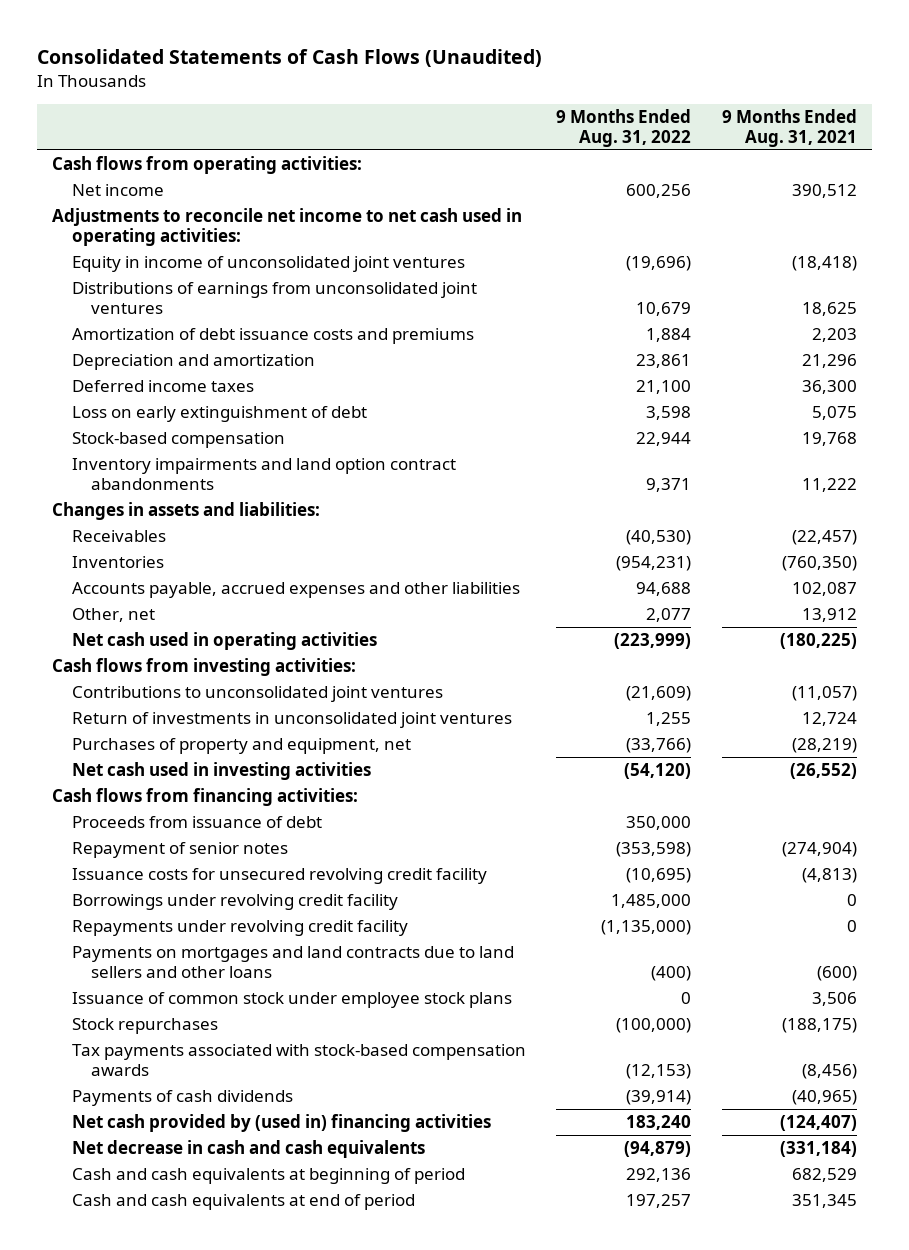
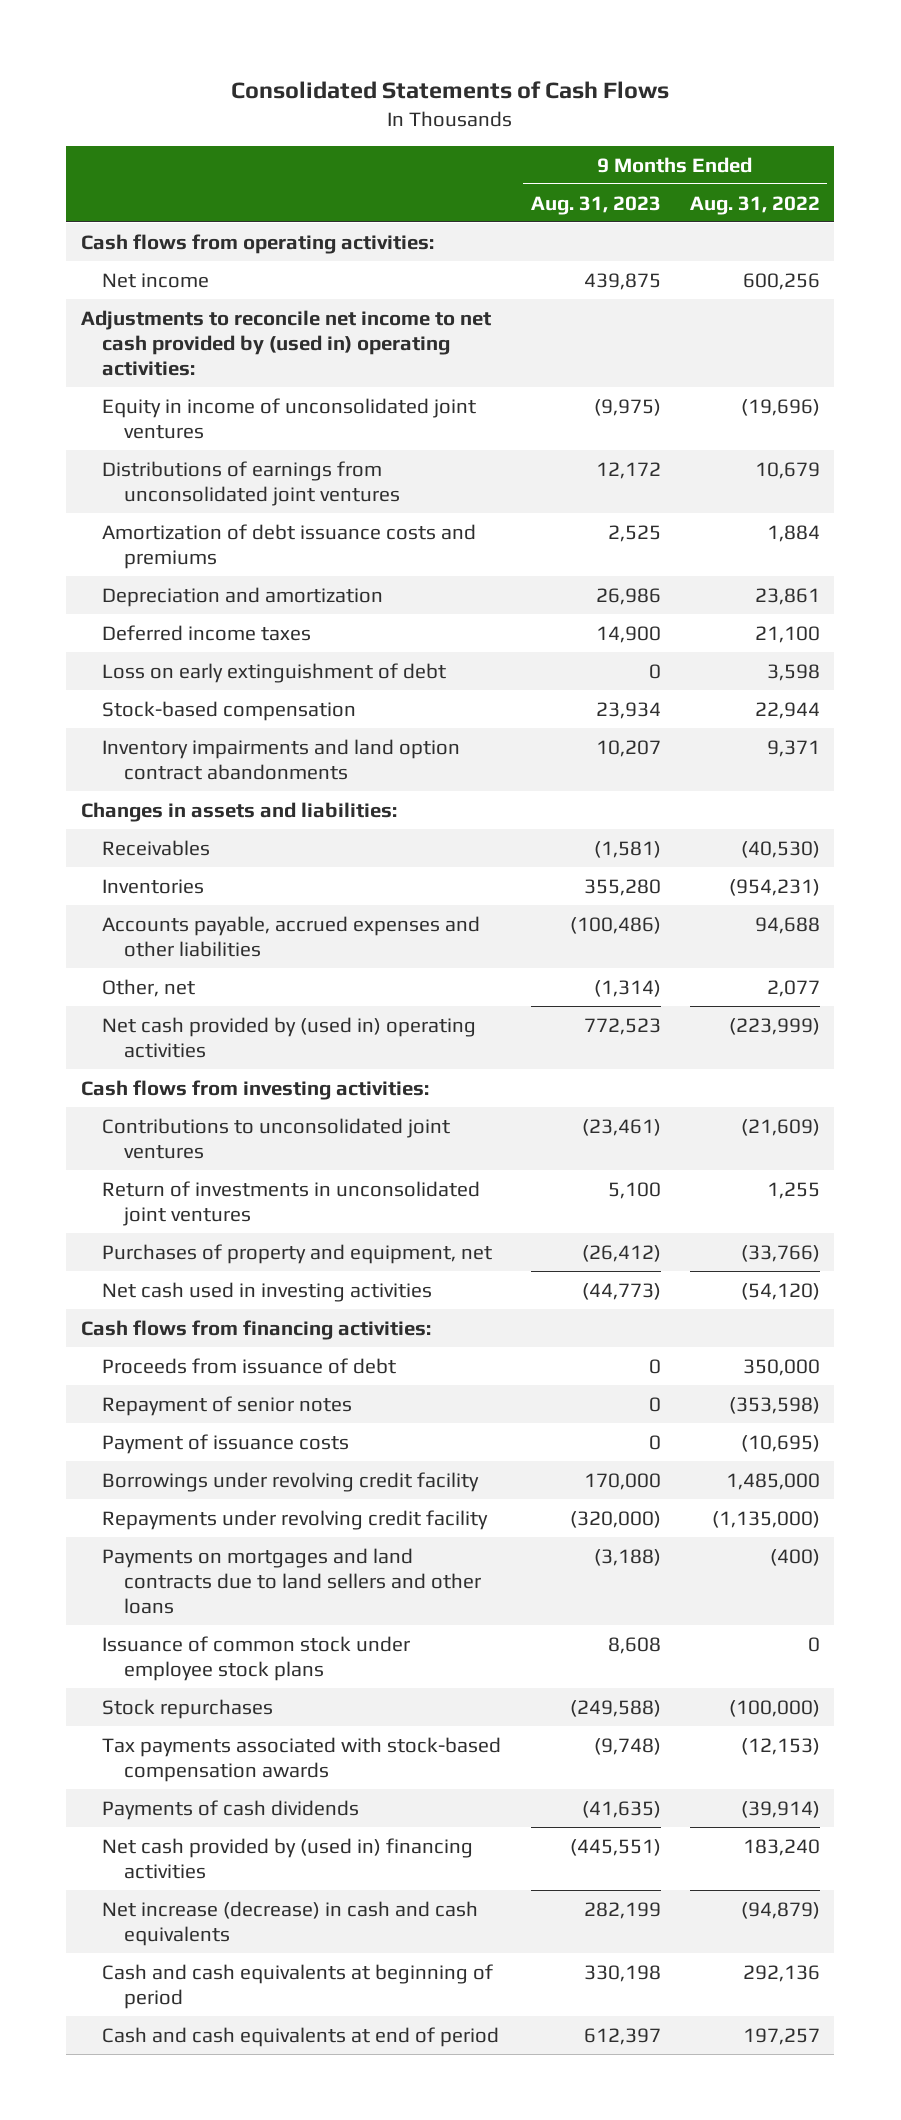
- Consolidated Statements of Cash Flows (Unaudited)
+ Consolidated Statements of Cash Flows
- | 9 Months Ended Aug. 31, 2022 | 9 Months Ended Aug. 31, 2021
+ | 9 Months Ended Aug. 31, 2023 | 9 Months Ended Aug. 31, 2022
- Adjustments to reconcile net income to net cash used in operating activities:
+ Adjustments to reconcile net income to net cash provided by (used in) operating activities:
- Net cash used in operating activities | (223,999) | (180,225)
+ Net cash provided by (used in) operating activities | 772,523 | (223,999)
- Issuance costs for unsecured revolving credit facility | (10,695) | (4,813)
+ Payment of issuance costs | 0 | (10,695)
- Net decrease in cash and cash equivalents | (94,879) | (331,184)
+ Net increase (decrease) in cash and cash equivalents | 282,199 | (94,879)

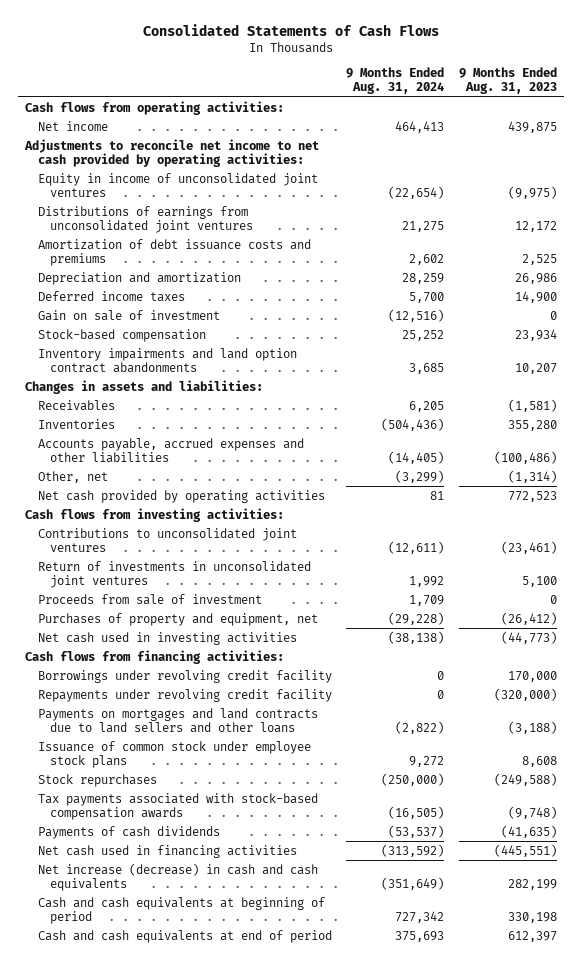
- | 9 Months Ended Aug. 31, 2023 | 9 Months Ended Aug. 31, 2022
+ | 9 Months Ended Aug. 31, 2024 | 9 Months Ended Aug. 31, 2023
- Adjustments to reconcile net income to net cash provided by (used in) operating activities:
+ Adjustments to reconcile net income to net cash provided by operating activities:
- Loss on early extinguishment of debt | 0 | 3,598
+ Gain on sale of investment | (12,516) | 0
- Net cash provided by (used in) operating activities | 772,523 | (223,999)
+ Net cash provided by operating activities | 81 | 772,523
+ Proceeds from sale of investment | 1,709 | 0
- Proceeds from issuance of debt | 0 | 350,000
- Repayment of senior notes | 0 | (353,598)
- Payment of issuance costs | 0 | (10,695)
- Net cash provided by (used in) financing activities | (445,551) | 183,240
+ Net cash used in financing activities | (313,592) | (445,551)

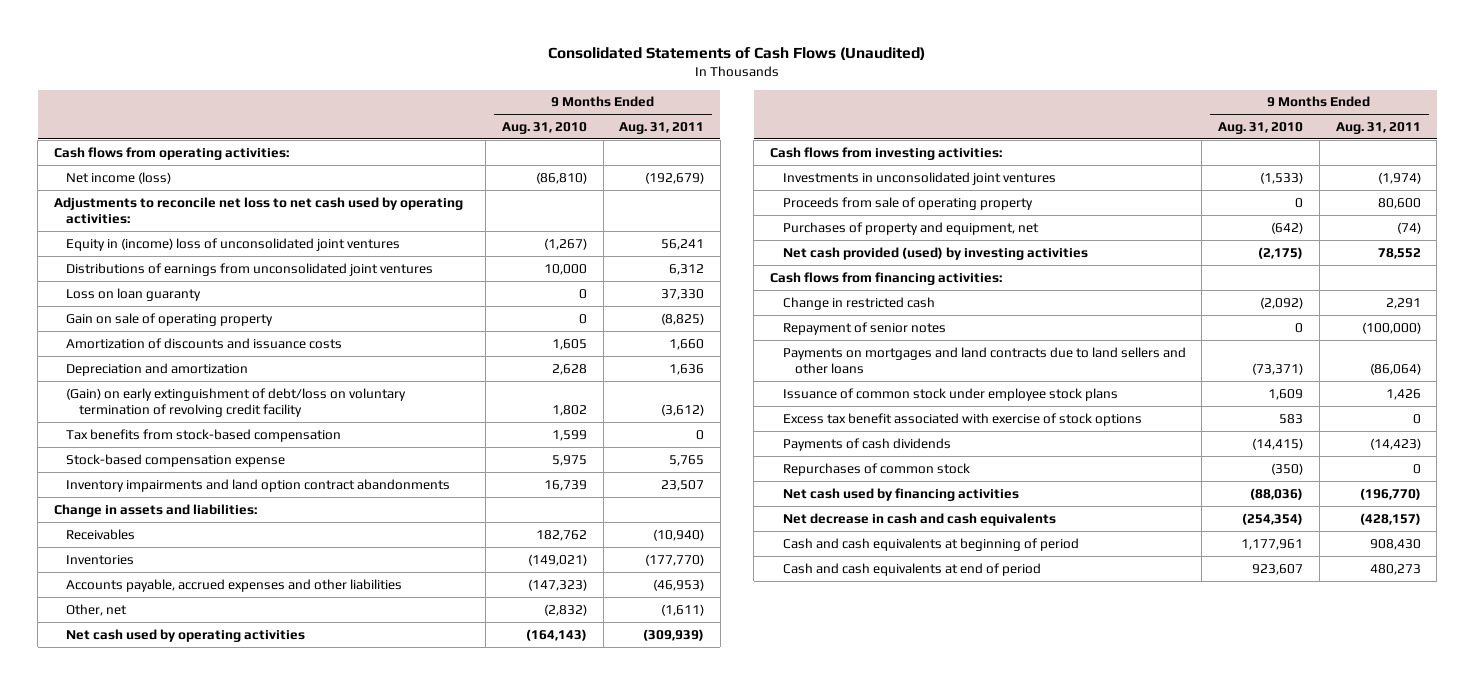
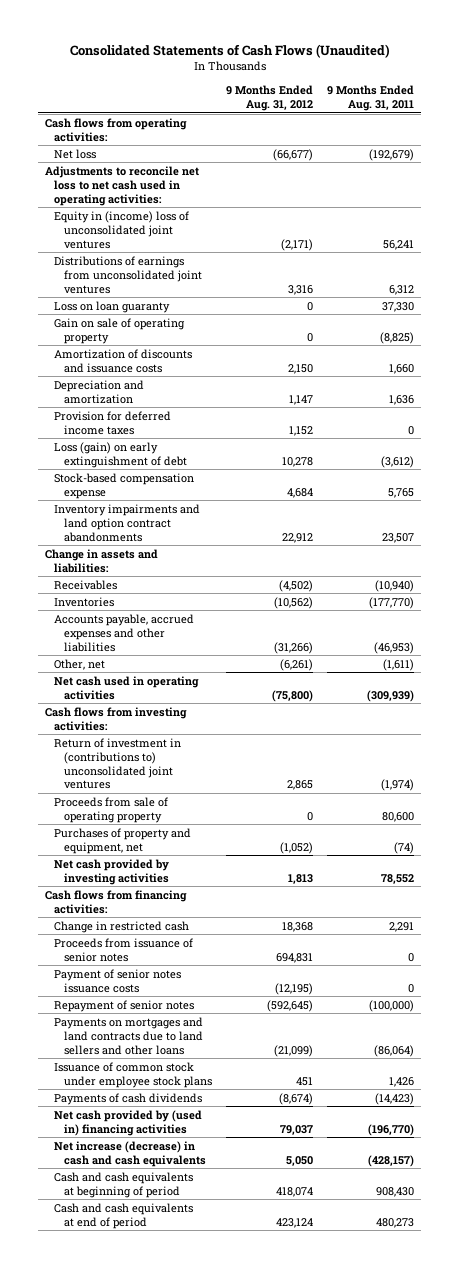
- | 9 Months Ended Aug. 31, 2010 | 9 Months Ended Aug. 31, 2011
+ | 9 Months Ended Aug. 31, 2012 | 9 Months Ended Aug. 31, 2011
- Net income (loss) | (86,810) | (192,679)
- Adjustments to reconcile net loss to net cash used by operating activities:
+ Net loss | (66,677) | (192,679)
+ Adjustments to reconcile net loss to net cash used in operating activities:
- (Gain) on early extinguishment of debt/loss on voluntary termination of revolving credit facility | 1,802 | (3,612)
- Tax benefits from stock-based compensation | 1,599 | 0
+ Provision for deferred income taxes | 1,152 | 0
+ Loss (gain) on early extinguishment of debt | 10,278 | (3,612)
- Net cash used by operating activities | (164,143) | (309,939)
+ Net cash used in operating activities | (75,800) | (309,939)
- Investments in unconsolidated joint ventures | (1,533) | (1,974)
+ Return of investment in (contributions to) unconsolidated joint ventures | 2,865 | (1,974)
- Net cash provided (used) by investing activities | (2,175) | 78,552
+ Net cash provided by investing activities | 1,813 | 78,552
+ Proceeds from issuance of senior notes | 694,831 | 0
+ Payment of senior notes issuance costs | (12,195) | 0
- Excess tax benefit associated with exercise of stock options | 583 | 0
- Repurchases of common stock | (350) | 0
- Net cash used by financing activities | (88,036) | (196,770)
- Net decrease in cash and cash equivalents | (254,354) | (428,157)
+ Net cash provided by (used in) financing activities | 79,037 | (196,770)
+ Net increase (decrease) in cash and cash equivalents | 5,050 | (428,157)

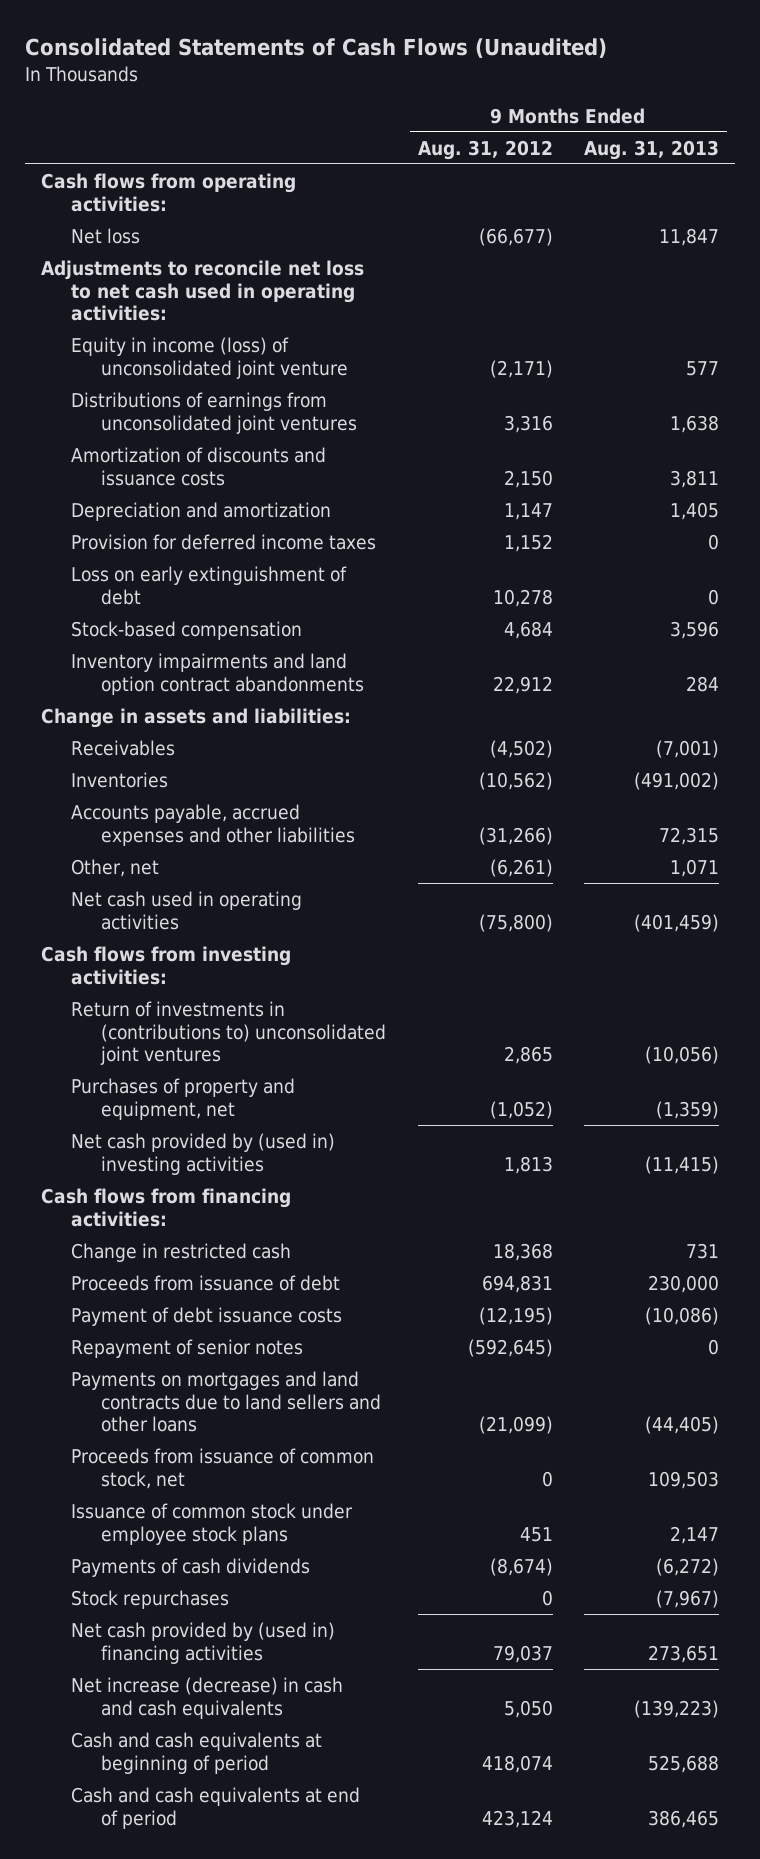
- | 9 Months Ended Aug. 31, 2012 | 9 Months Ended Aug. 31, 2011
+ | 9 Months Ended Aug. 31, 2012 | 9 Months Ended Aug. 31, 2013
- Equity in (income) loss of unconsolidated joint ventures | (2,171) | 56,241
+ Equity in income (loss) of unconsolidated joint venture | (2,171) | 577
- Loss on loan guaranty | 0 | 37,330
- Gain on sale of operating property | 0 | (8,825)
- Loss (gain) on early extinguishment of debt | 10,278 | (3,612)
- Stock-based compensation expense | 4,684 | 5,765
+ Loss on early extinguishment of debt | 10,278 | 0
+ Stock-based compensation | 4,684 | 3,596
- Return of investment in (contributions to) unconsolidated joint ventures | 2,865 | (1,974)
- Proceeds from sale of operating property | 0 | 80,600
+ Return of investments in (contributions to) unconsolidated joint ventures | 2,865 | (10,056)
- Net cash provided by investing activities | 1,813 | 78,552
+ Net cash provided by (used in) investing activities | 1,813 | (11,415)
- Proceeds from issuance of senior notes | 694,831 | 0
- Payment of senior notes issuance costs | (12,195) | 0
+ Proceeds from issuance of debt | 694,831 | 230,000
+ Payment of debt issuance costs | (12,195) | (10,086)
+ Proceeds from issuance of common stock, net | 0 | 109,503
+ Stock repurchases | 0 | (7,967)

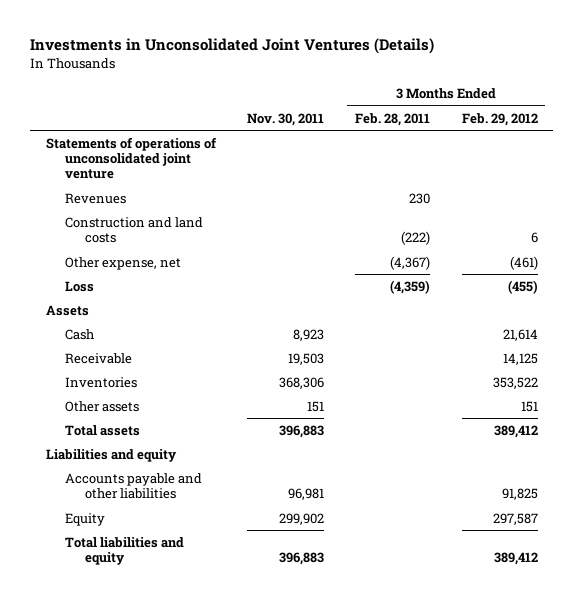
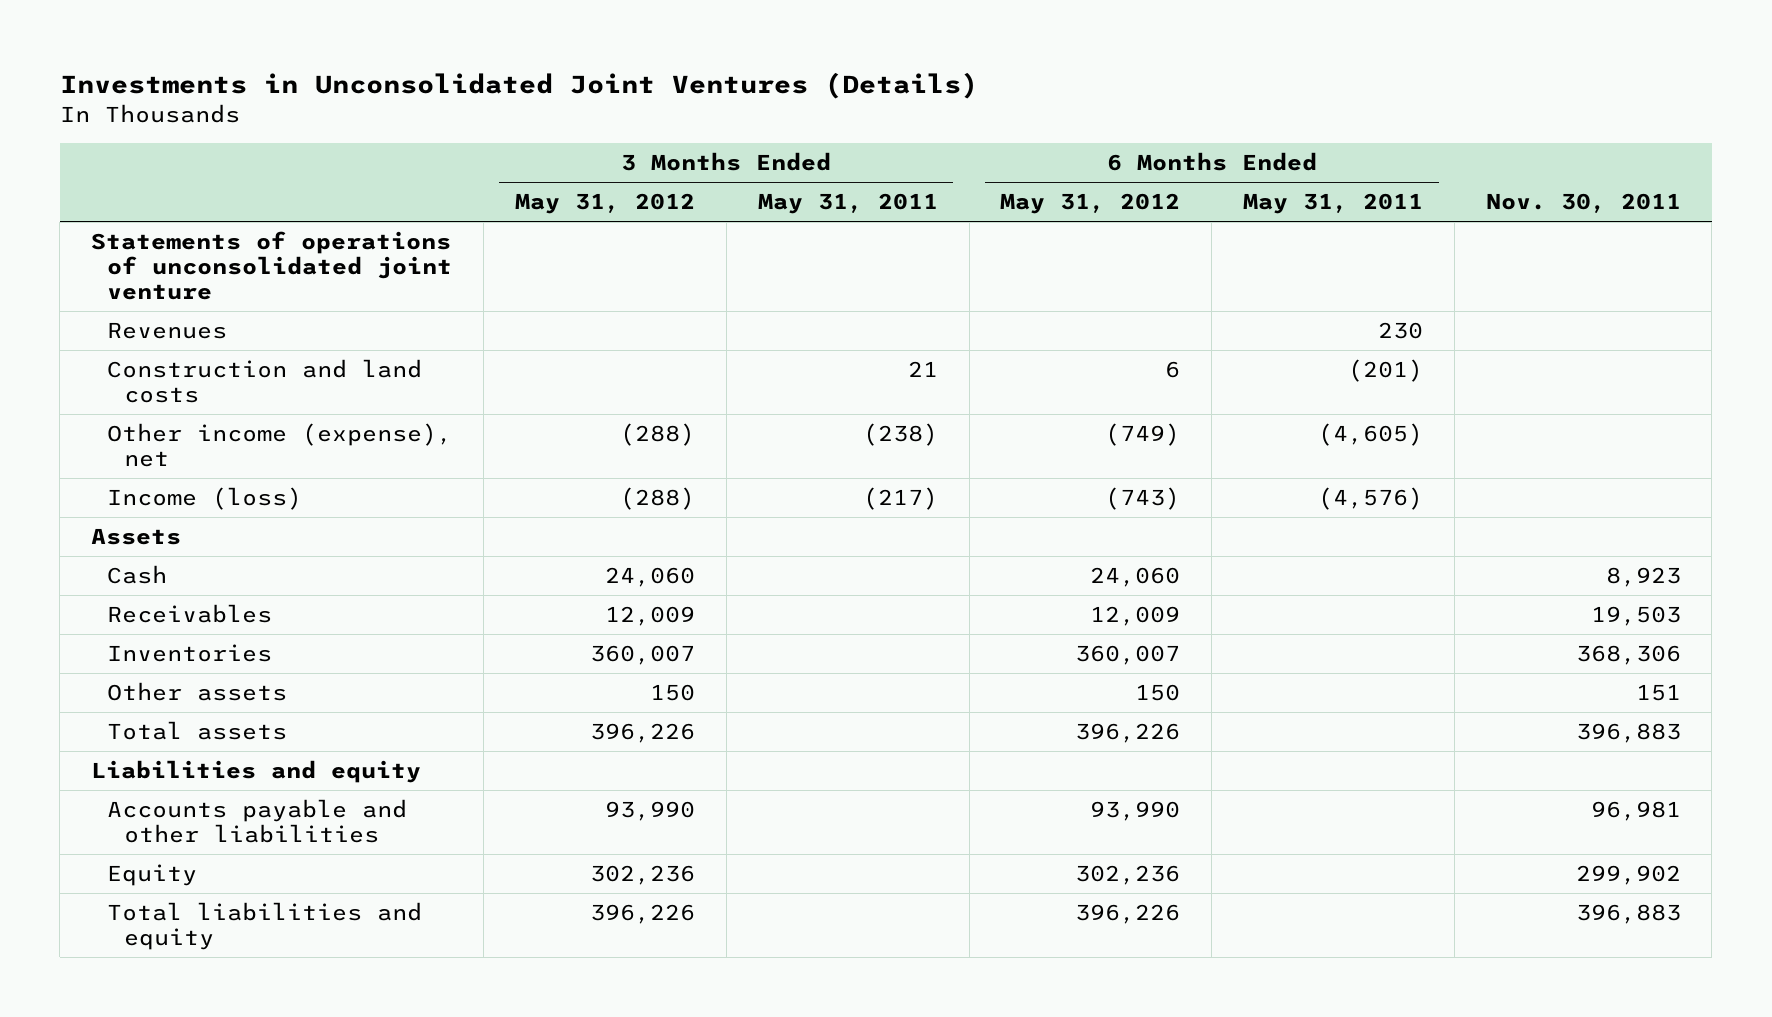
- | Nov. 30, 2011 | 3 Months Ended Feb. 28, 2011 | 3 Months Ended Feb. 29, 2012
+ | 3 Months Ended May 31, 2012 | 3 Months Ended May 31, 2011 | 6 Months Ended May 31, 2012 | 6 Months Ended May 31, 2011 | Nov. 30, 2011
- Other expense, net | | (4,367) | (461)
- Loss | | (4,359) | (455)
+ Other income (expense), net | (288) | (238) | (749) | (4,605) |
+ Income (loss) | (288) | (217) | (743) | (4,576) |
- Receivable | 19,503 | | 14,125
+ Receivables | 12,009 | | 12,009 | | 19,503

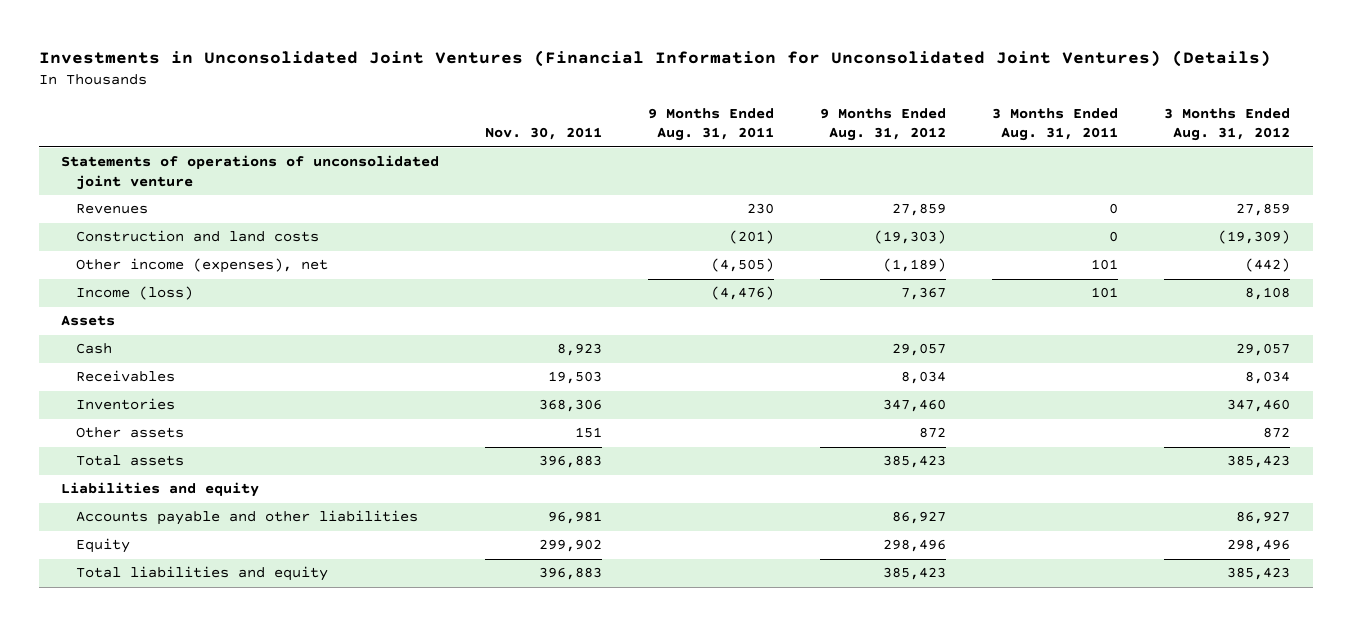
- Investments in Unconsolidated Joint Ventures (Details)
+ Investments in Unconsolidated Joint Ventures (Financial Information for Unconsolidated Joint Ventures) (Details)
- | 3 Months Ended May 31, 2012 | 3 Months Ended May 31, 2011 | 6 Months Ended May 31, 2012 | 6 Months Ended May 31, 2011 | Nov. 30, 2011
+ | Nov. 30, 2011 | 9 Months Ended Aug. 31, 2011 | 9 Months Ended Aug. 31, 2012 | 3 Months Ended Aug. 31, 2011 | 3 Months Ended Aug. 31, 2012
- Other income (expense), net | (288) | (238) | (749) | (4,605) |
+ Other income (expenses), net | | (4,505) | (1,189) | 101 | (442)

